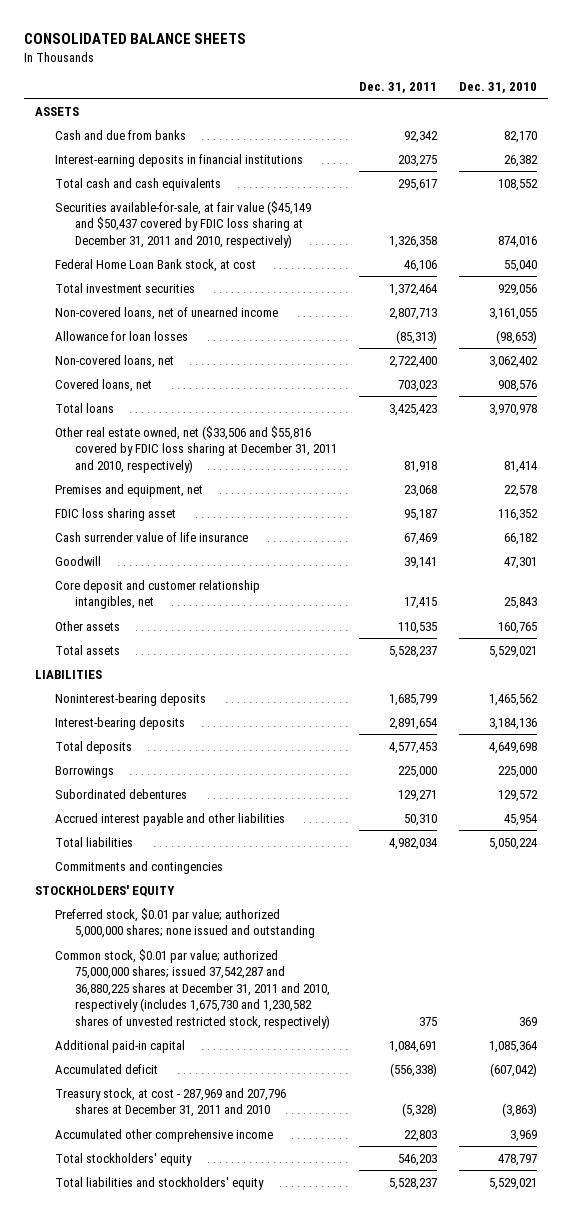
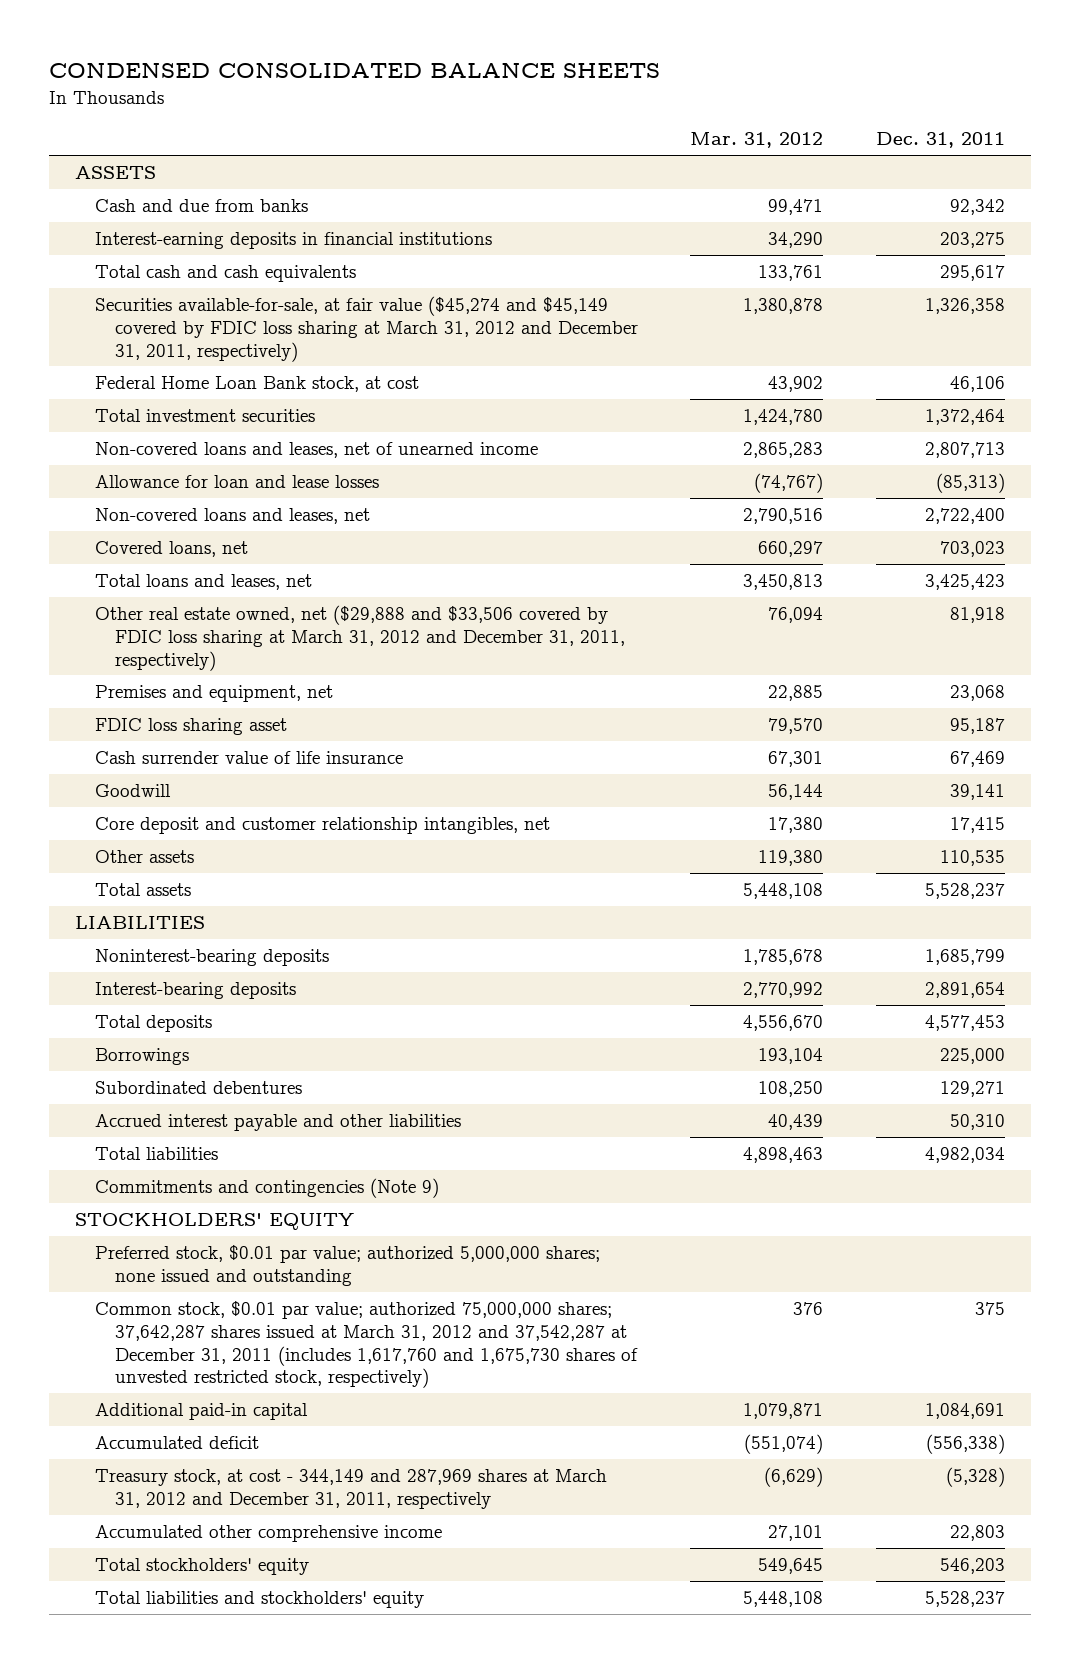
- CONSOLIDATED BALANCE SHEETS
+ CONDENSED CONSOLIDATED BALANCE SHEETS
- | Dec. 31, 2011 | Dec. 31, 2010
+ | Mar. 31, 2012 | Dec. 31, 2011
- Securities available-for-sale, at fair value ($45,149 and $50,437 covered by FDIC loss sharing at December 31, 2011 and 2010, respectively) | 1,326,358 | 874,016
+ Securities available-for-sale, at fair value ($45,274 and $45,149 covered by FDIC loss sharing at March 31, 2012 and December 31, 2011, respectively) | 1,380,878 | 1,326,358
- Non-covered loans, net of unearned income | 2,807,713 | 3,161,055
- Allowance for loan losses | (85,313) | (98,653)
- Non-covered loans, net | 2,722,400 | 3,062,402
+ Non-covered loans and leases, net of unearned income | 2,865,283 | 2,807,713
+ Allowance for loan and lease losses | (74,767) | (85,313)
+ Non-covered loans and leases, net | 2,790,516 | 2,722,400
- Total loans | 3,425,423 | 3,970,978
- Other real estate owned, net ($33,506 and $55,816 covered by FDIC loss sharing at December 31, 2011 and 2010, respectively) | 81,918 | 81,414
+ Total loans and leases, net | 3,450,813 | 3,425,423
+ Other real estate owned, net ($29,888 and $33,506 covered by FDIC loss sharing at March 31, 2012 and December 31, 2011, respectively) | 76,094 | 81,918
- Commitments and contingencies
+ Commitments and contingencies (Note 9)
- Common stock, $0.01 par value; authorized 75,000,000 shares; issued 37,542,287 and 36,880,225 shares at December 31, 2011 and 2010, respectively (includes 1,675,730 and 1,230,582 shares of unvested restricted stock, respectively) | 375 | 369
+ Common stock, $0.01 par value; authorized 75,000,000 shares; 37,642,287 shares issued at March 31, 2012 and 37,542,287 at December 31, 2011 (includes 1,617,760 and 1,675,730 shares of unvested restricted stock, respectively) | 376 | 375
- Treasury stock, at cost - 287,969 and 207,796 shares at December 31, 2011 and 2010 | (5,328) | (3,863)
+ Treasury stock, at cost - 344,149 and 287,969 shares at March 31, 2012 and December 31, 2011, respectively | (6,629) | (5,328)

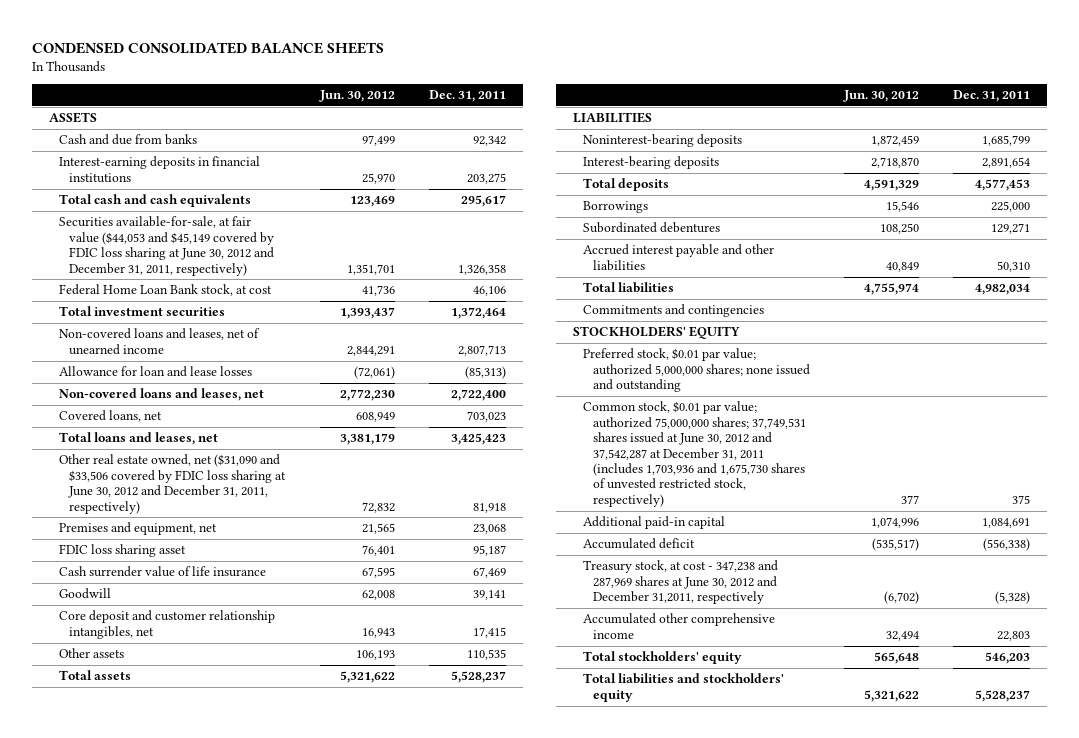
- | Mar. 31, 2012 | Dec. 31, 2011
+ | Jun. 30, 2012 | Dec. 31, 2011
- Securities available-for-sale, at fair value ($45,274 and $45,149 covered by FDIC loss sharing at March 31, 2012 and December 31, 2011, respectively) | 1,380,878 | 1,326,358
+ Securities available-for-sale, at fair value ($44,053 and $45,149 covered by FDIC loss sharing at June 30, 2012 and December 31, 2011, respectively) | 1,351,701 | 1,326,358
- Other real estate owned, net ($29,888 and $33,506 covered by FDIC loss sharing at March 31, 2012 and December 31, 2011, respectively) | 76,094 | 81,918
+ Other real estate owned, net ($31,090 and $33,506 covered by FDIC loss sharing at June 30, 2012 and December 31, 2011, respectively) | 72,832 | 81,918
- Commitments and contingencies (Note 9)
+ Commitments and contingencies
- Common stock, $0.01 par value; authorized 75,000,000 shares; 37,642,287 shares issued at March 31, 2012 and 37,542,287 at December 31, 2011 (includes 1,617,760 and 1,675,730 shares of unvested restricted stock, respectively) | 376 | 375
+ Common stock, $0.01 par value; authorized 75,000,000 shares; 37,749,531 shares issued at June 30, 2012 and 37,542,287 at December 31, 2011 (includes 1,703,936 and 1,675,730 shares of unvested restricted stock, respectively) | 377 | 375
- Treasury stock, at cost - 344,149 and 287,969 shares at March 31, 2012 and December 31, 2011, respectively | (6,629) | (5,328)
+ Treasury stock, at cost - 347,238 and 287,969 shares at June 30, 2012 and December 31,2011, respectively | (6,702) | (5,328)

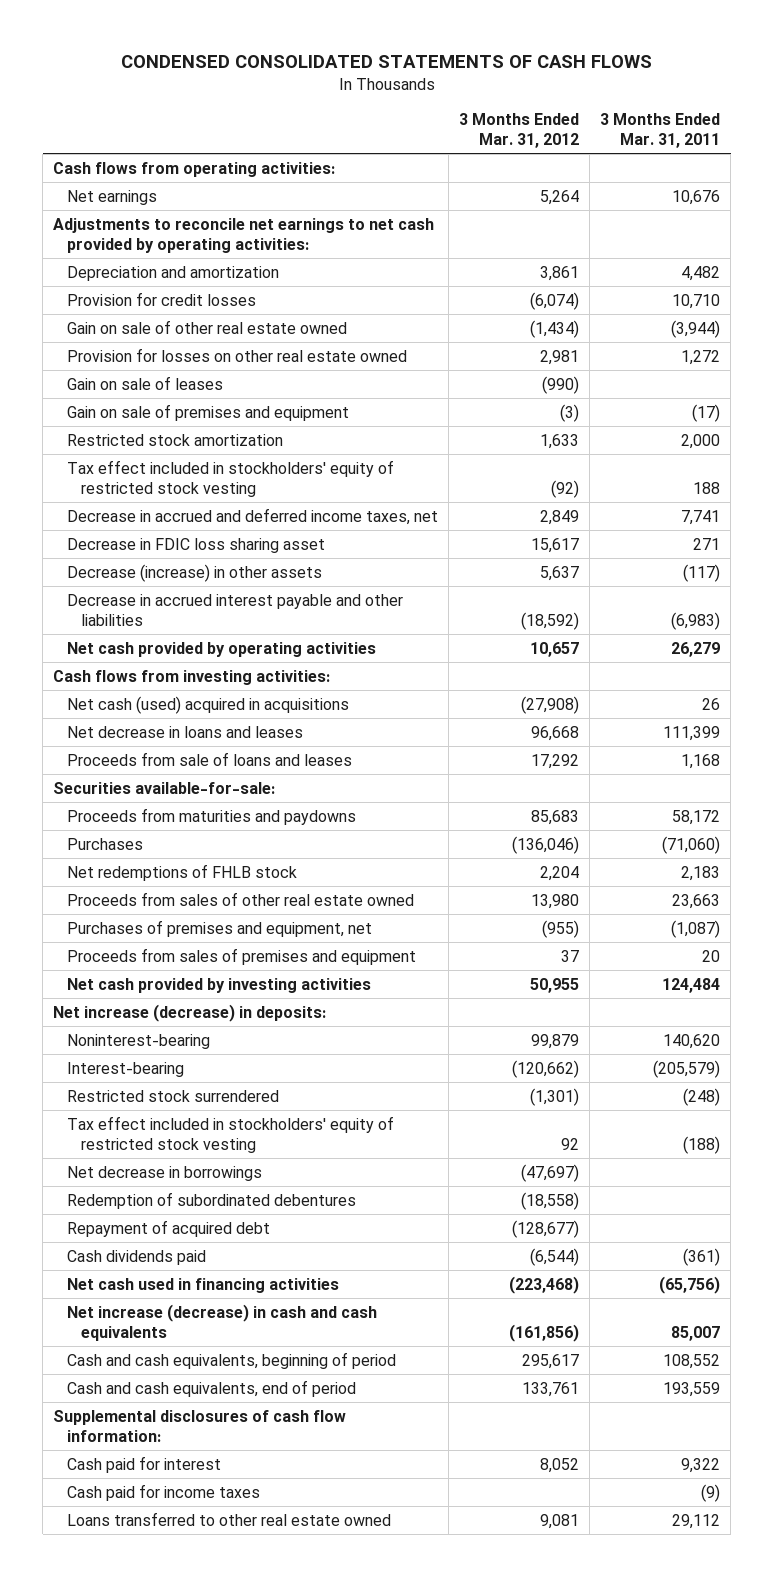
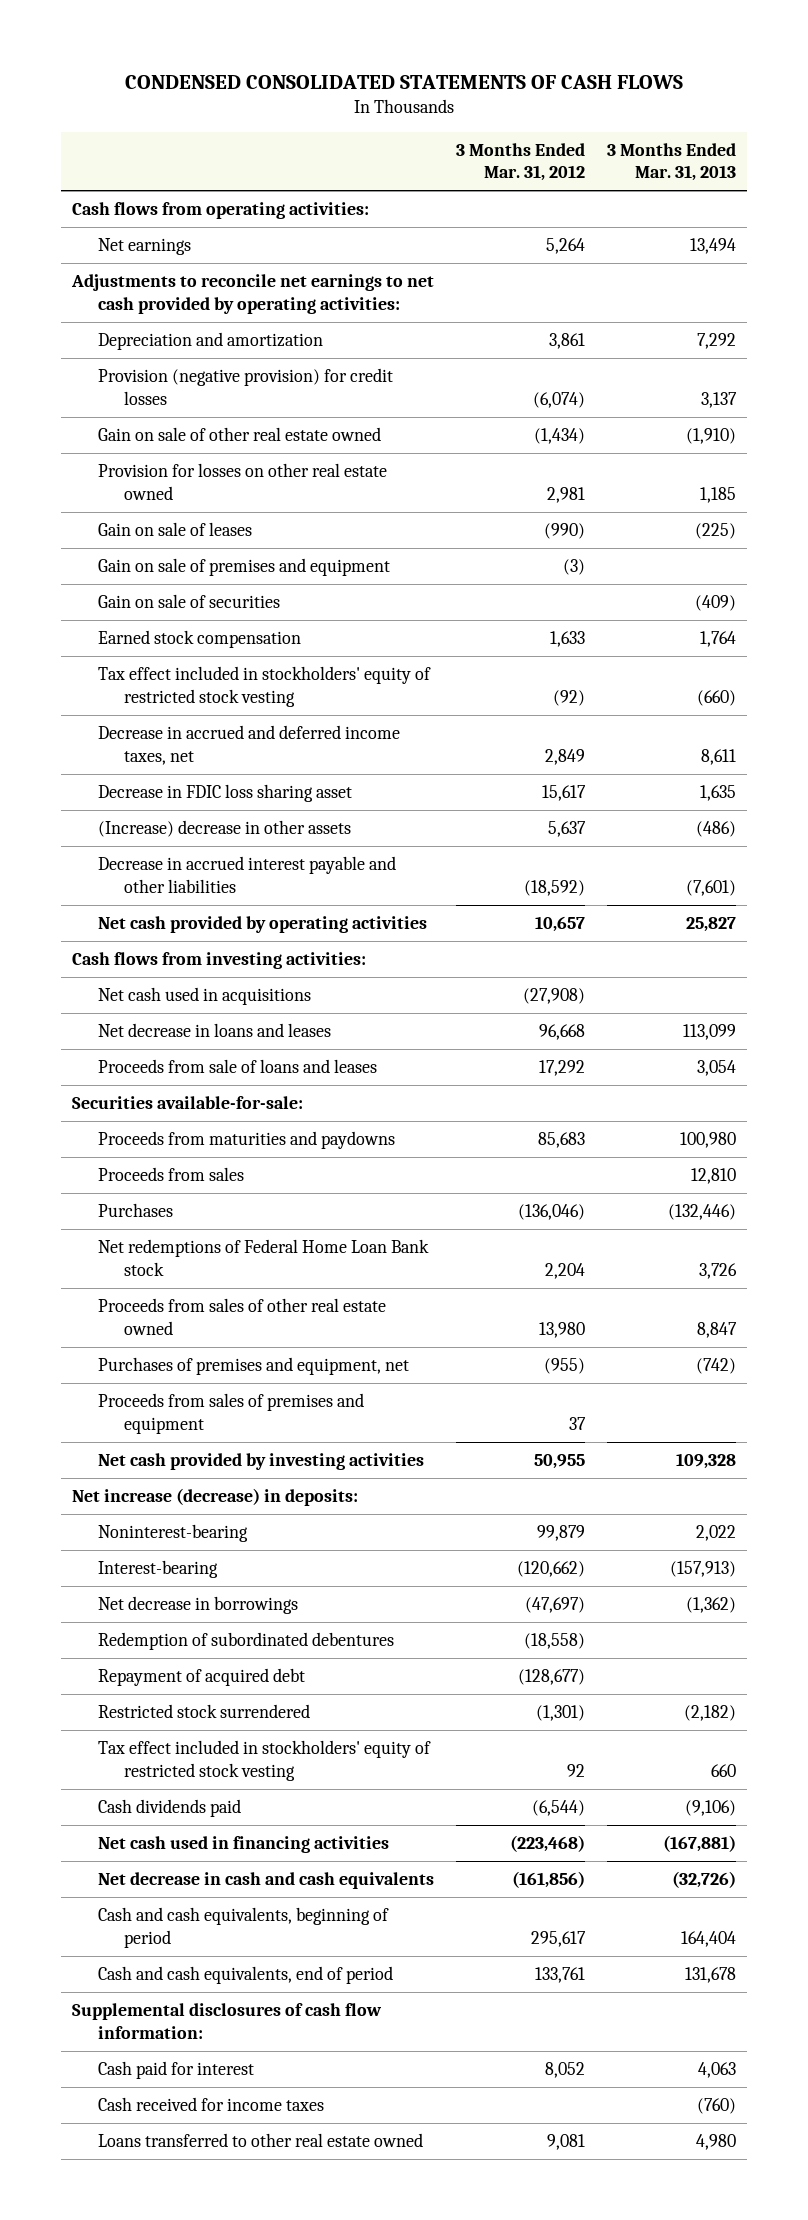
- | 3 Months Ended Mar. 31, 2012 | 3 Months Ended Mar. 31, 2011
+ | 3 Months Ended Mar. 31, 2012 | 3 Months Ended Mar. 31, 2013
- Provision for credit losses | (6,074) | 10,710
+ Provision (negative provision) for credit losses | (6,074) | 3,137
- Restricted stock amortization | 1,633 | 2,000
+ Gain on sale of securities | | (409)
+ Earned stock compensation | 1,633 | 1,764
- Decrease (increase) in other assets | 5,637 | (117)
+ (Increase) decrease in other assets | 5,637 | (486)
- Net cash (used) acquired in acquisitions | (27,908) | 26
+ Net cash used in acquisitions | (27,908) |
+ Proceeds from sales | | 12,810
- Net redemptions of FHLB stock | 2,204 | 2,183
+ Net redemptions of Federal Home Loan Bank stock | 2,204 | 3,726
moved down: Restricted stock surrendered | (1,301) | (2,182)
moved down: Tax effect included in stockholders' equity of restricted stock vesting | 92 | 660
- Net increase (decrease) in cash and cash equivalents | (161,856) | 85,007
+ Net decrease in cash and cash equivalents | (161,856) | (32,726)
- Cash paid for income taxes | | (9)
+ Cash received for income taxes | | (760)

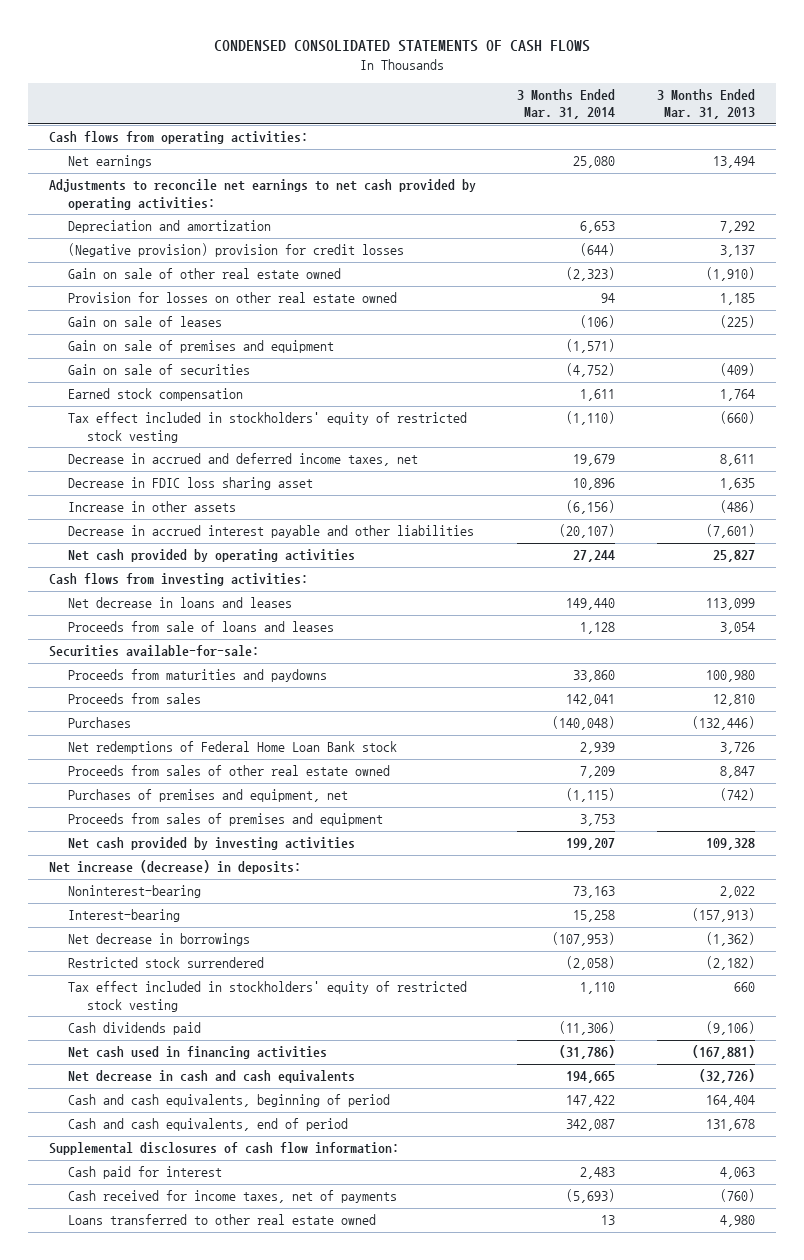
- | 3 Months Ended Mar. 31, 2012 | 3 Months Ended Mar. 31, 2013
+ | 3 Months Ended Mar. 31, 2014 | 3 Months Ended Mar. 31, 2013
- Provision (negative provision) for credit losses | (6,074) | 3,137
+ (Negative provision) provision for credit losses | (644) | 3,137
- (Increase) decrease in other assets | 5,637 | (486)
+ Increase in other assets | (6,156) | (486)
- Net cash used in acquisitions | (27,908) |
- Redemption of subordinated debentures | (18,558) |
- Repayment of acquired debt | (128,677) |
- Cash received for income taxes | | (760)
+ Cash received for income taxes, net of payments | (5,693) | (760)

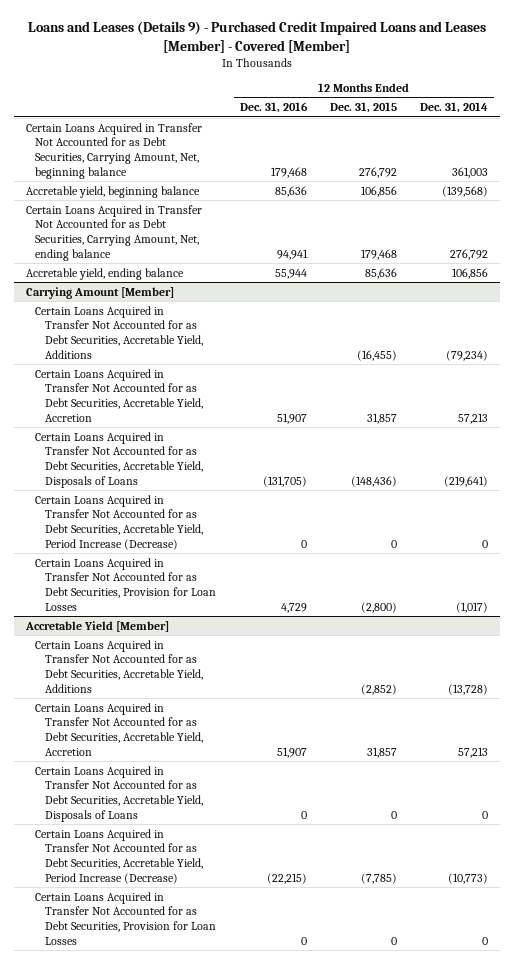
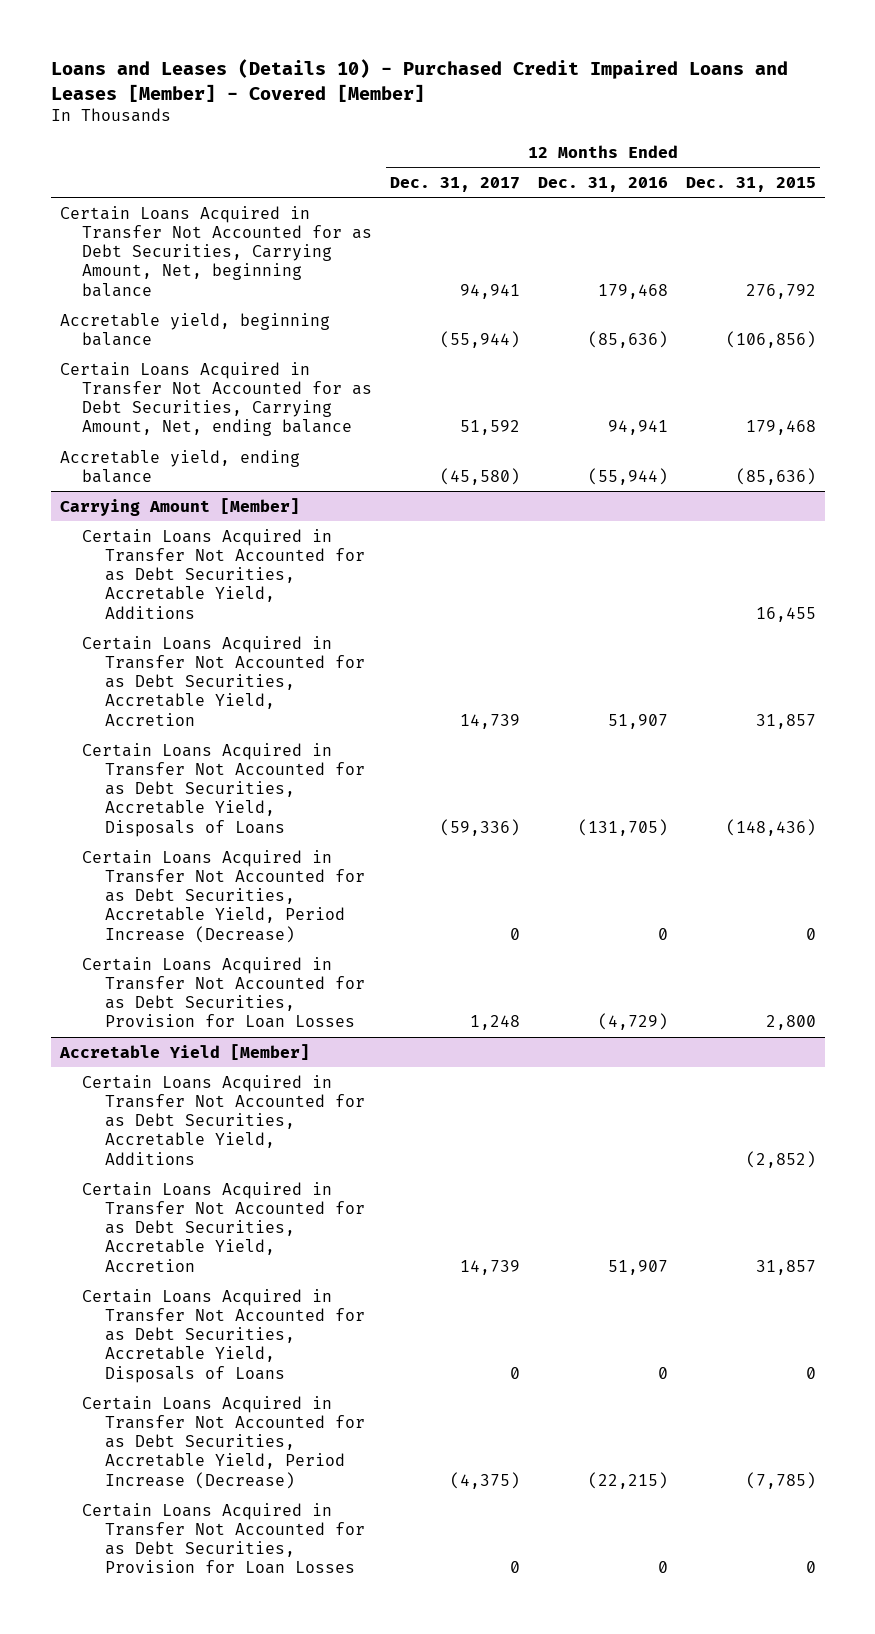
- Loans and Leases (Details 9) - Purchased Credit Impaired Loans and Leases [Member] - Covered [Member]
+ Loans and Leases (Details 10) - Purchased Credit Impaired Loans and Leases [Member] - Covered [Member]
- | 12 Months Ended Dec. 31, 2016 | 12 Months Ended Dec. 31, 2015 | 12 Months Ended Dec. 31, 2014
+ | 12 Months Ended Dec. 31, 2017 | 12 Months Ended Dec. 31, 2016 | 12 Months Ended Dec. 31, 2015
- Accretable yield, beginning balance | 85,636 | 106,856 | (139,568)
+ Accretable yield, beginning balance | (55,944) | (85,636) | (106,856)
- Accretable yield, ending balance | 55,944 | 85,636 | 106,856
+ Accretable yield, ending balance | (45,580) | (55,944) | (85,636)
@ Carrying Amount [Member]
- Certain Loans Acquired in Transfer Not Accounted for as Debt Securities, Accretable Yield, Additions | | (16,455) | (79,234)
+ Certain Loans Acquired in Transfer Not Accounted for as Debt Securities, Accretable Yield, Additions | | | 16,455
- Certain Loans Acquired in Transfer Not Accounted for as Debt Securities, Provision for Loan Losses | 4,729 | (2,800) | (1,017)
+ Certain Loans Acquired in Transfer Not Accounted for as Debt Securities, Provision for Loan Losses | 1,248 | (4,729) | 2,800

